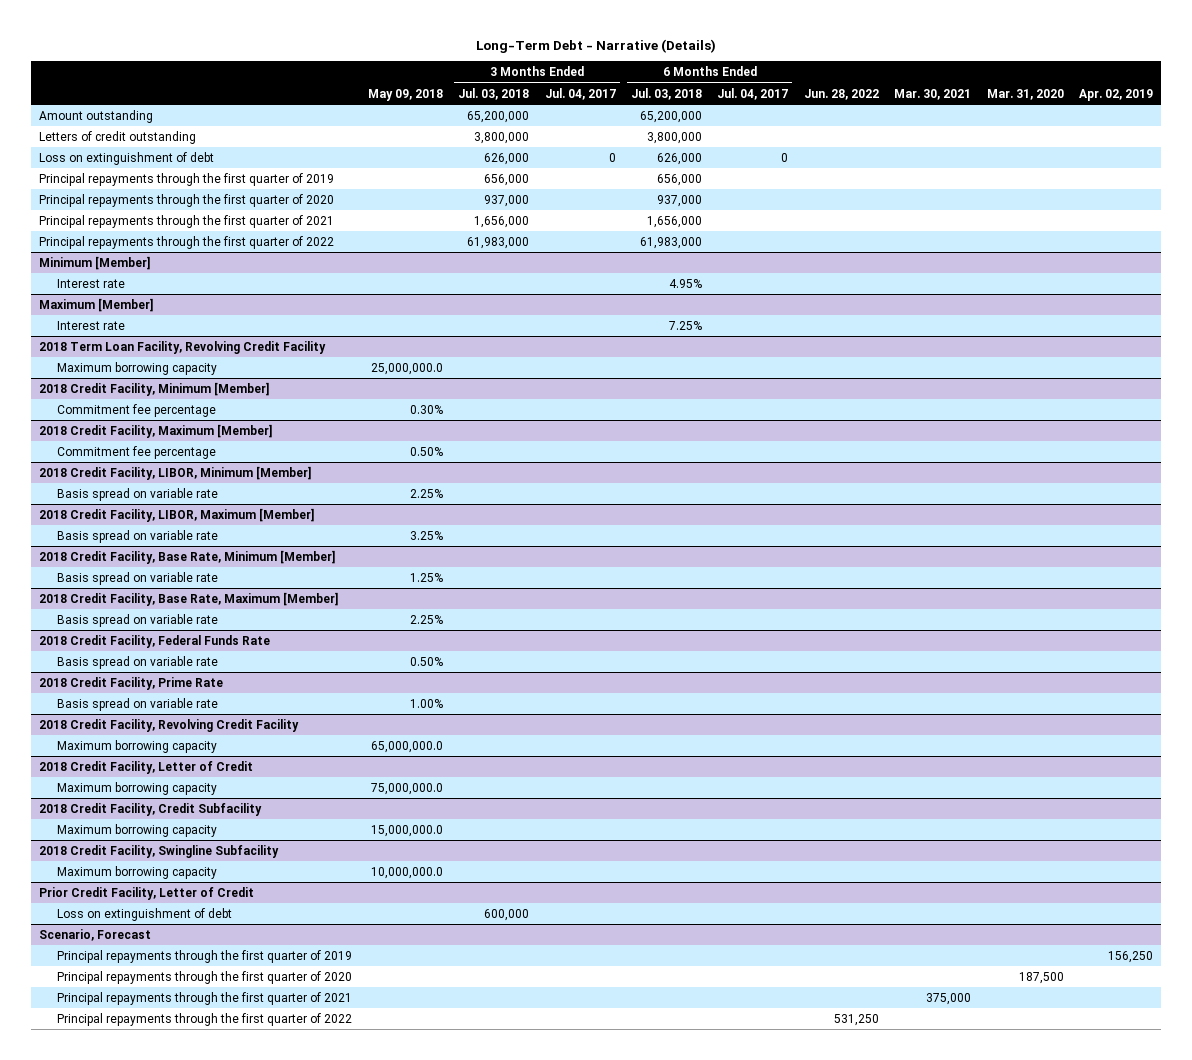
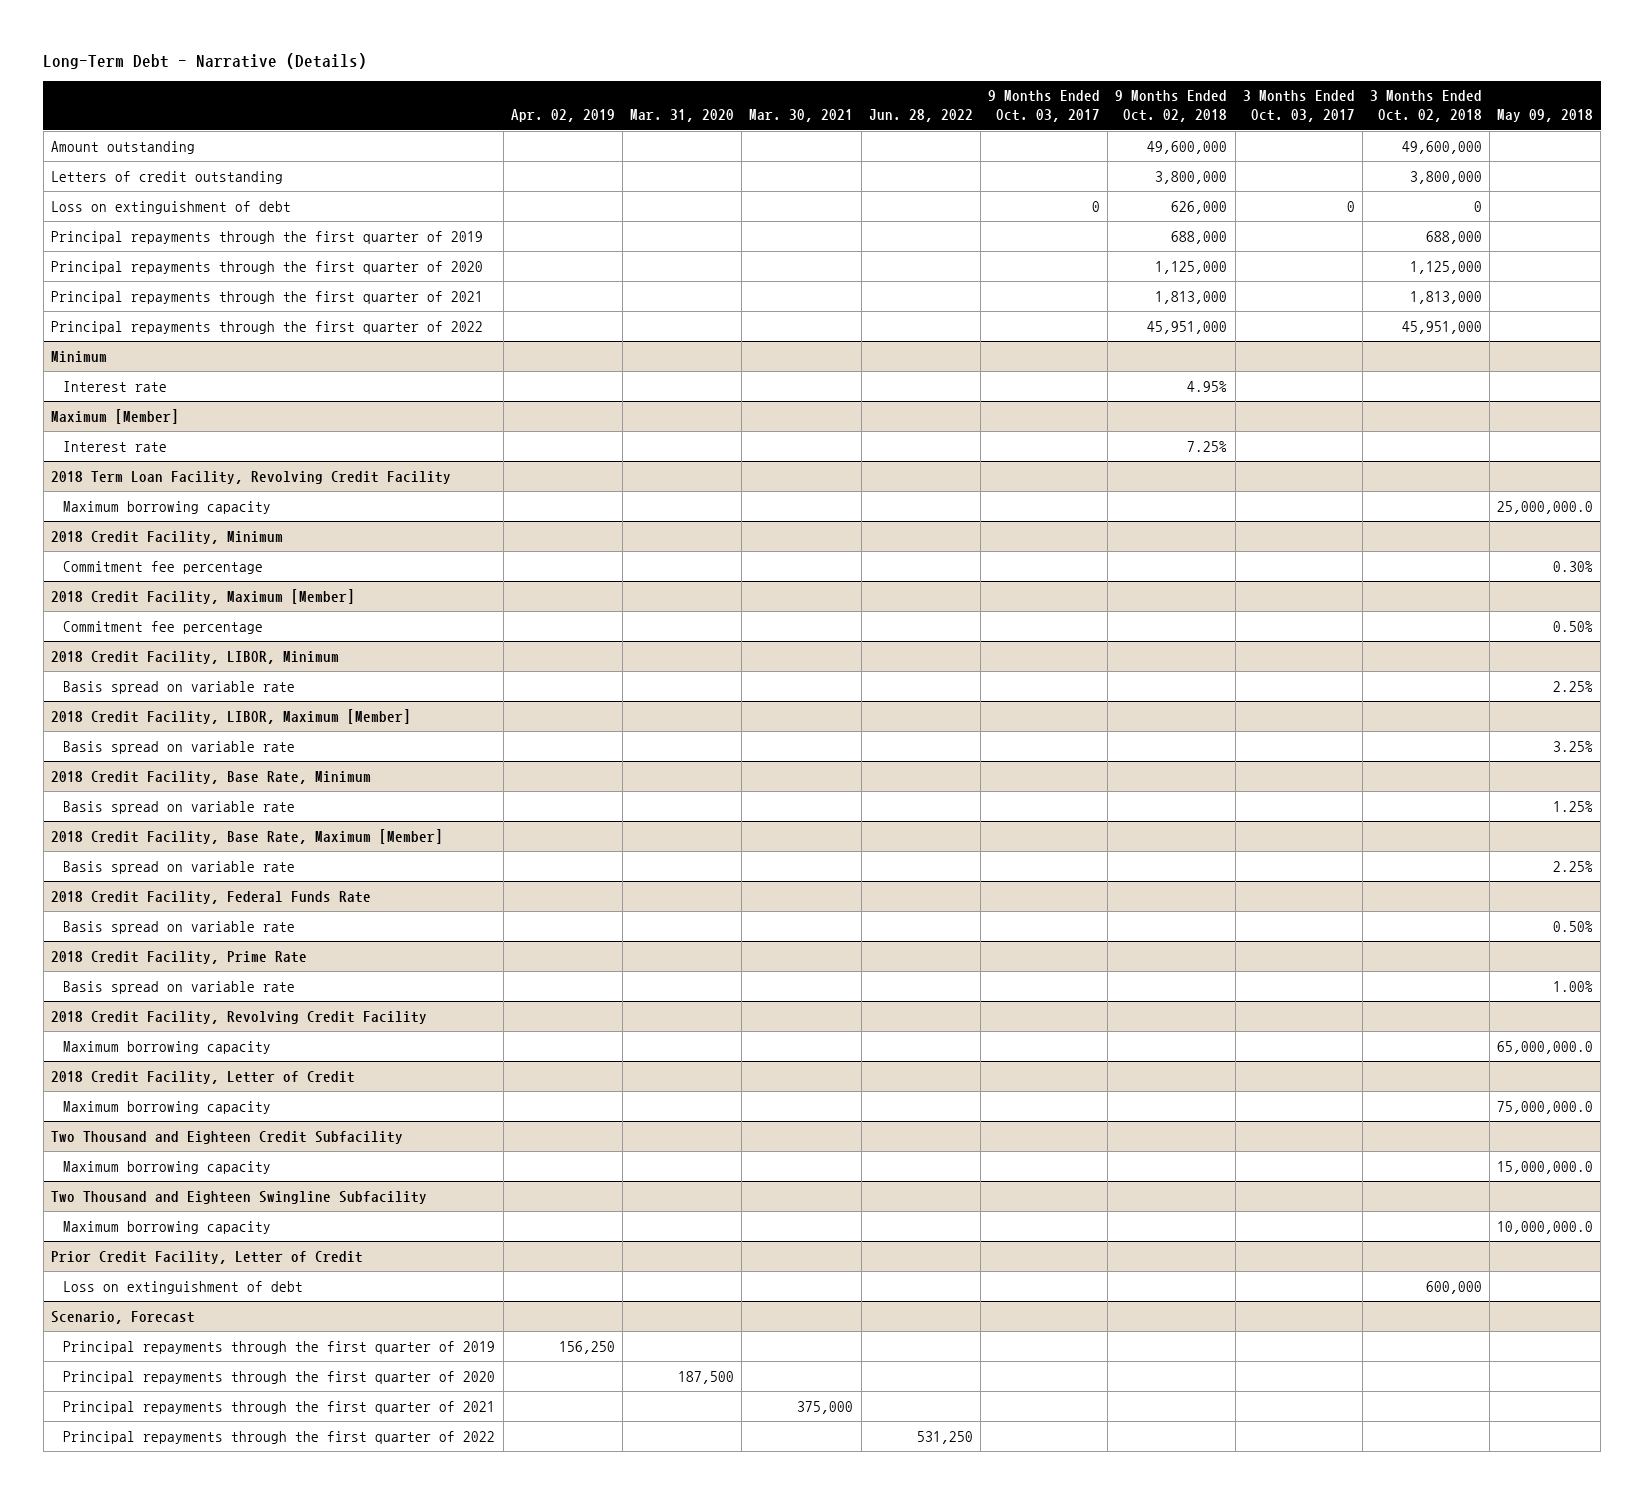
- | May 09, 2018 | 3 Months Ended Jul. 03, 2018 | 3 Months Ended Jul. 04, 2017 | 6 Months Ended Jul. 03, 2018 | 6 Months Ended Jul. 04, 2017 | Jun. 28, 2022 | Mar. 30, 2021 | Mar. 31, 2020 | Apr. 02, 2019
+ | Apr. 02, 2019 | Mar. 31, 2020 | Mar. 30, 2021 | Jun. 28, 2022 | 9 Months Ended Oct. 03, 2017 | 9 Months Ended Oct. 02, 2018 | 3 Months Ended Oct. 03, 2017 | 3 Months Ended Oct. 02, 2018 | May 09, 2018
- Minimum [Member]
+ Minimum
- 2018 Credit Facility, Minimum [Member]
+ 2018 Credit Facility, Minimum
- 2018 Credit Facility, LIBOR, Minimum [Member]
+ 2018 Credit Facility, LIBOR, Minimum
- 2018 Credit Facility, Base Rate, Minimum [Member]
+ 2018 Credit Facility, Base Rate, Minimum
- 2018 Credit Facility, Credit Subfacility
+ Two Thousand and Eighteen Credit Subfacility
- 2018 Credit Facility, Swingline Subfacility
+ Two Thousand and Eighteen Swingline Subfacility

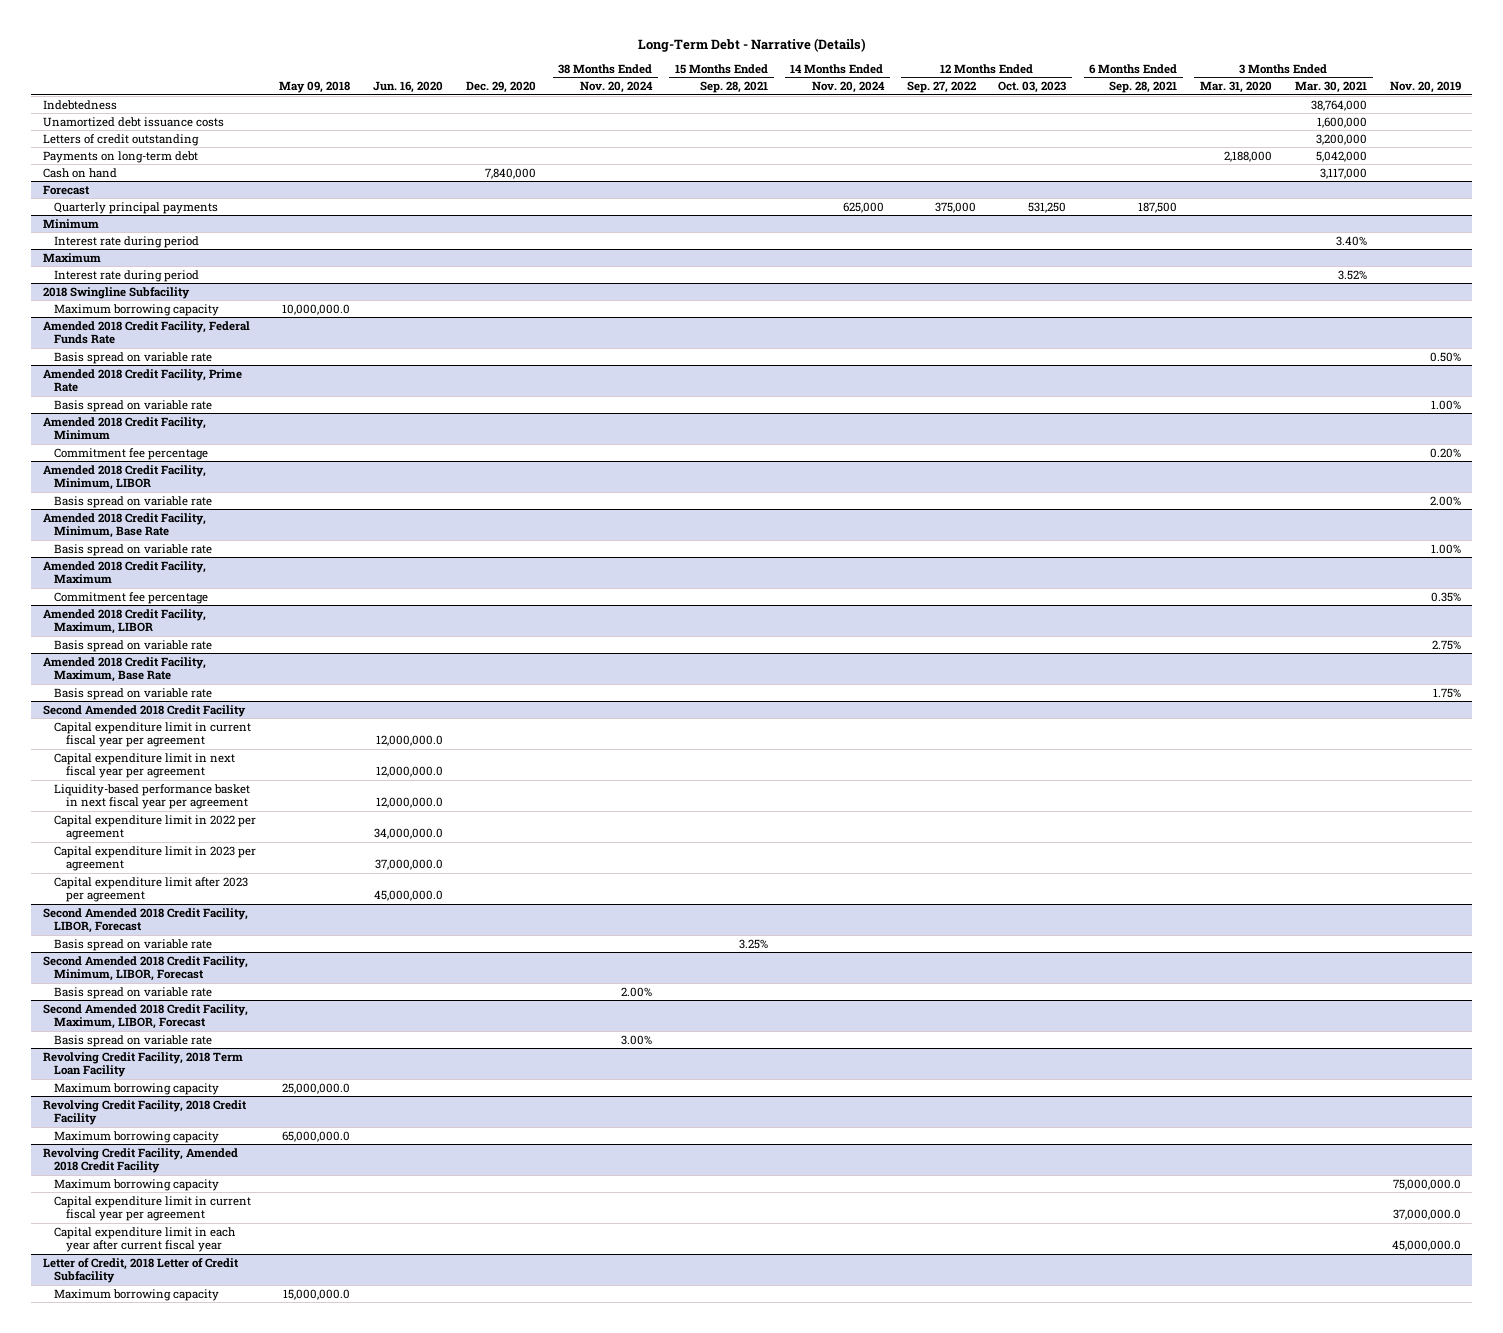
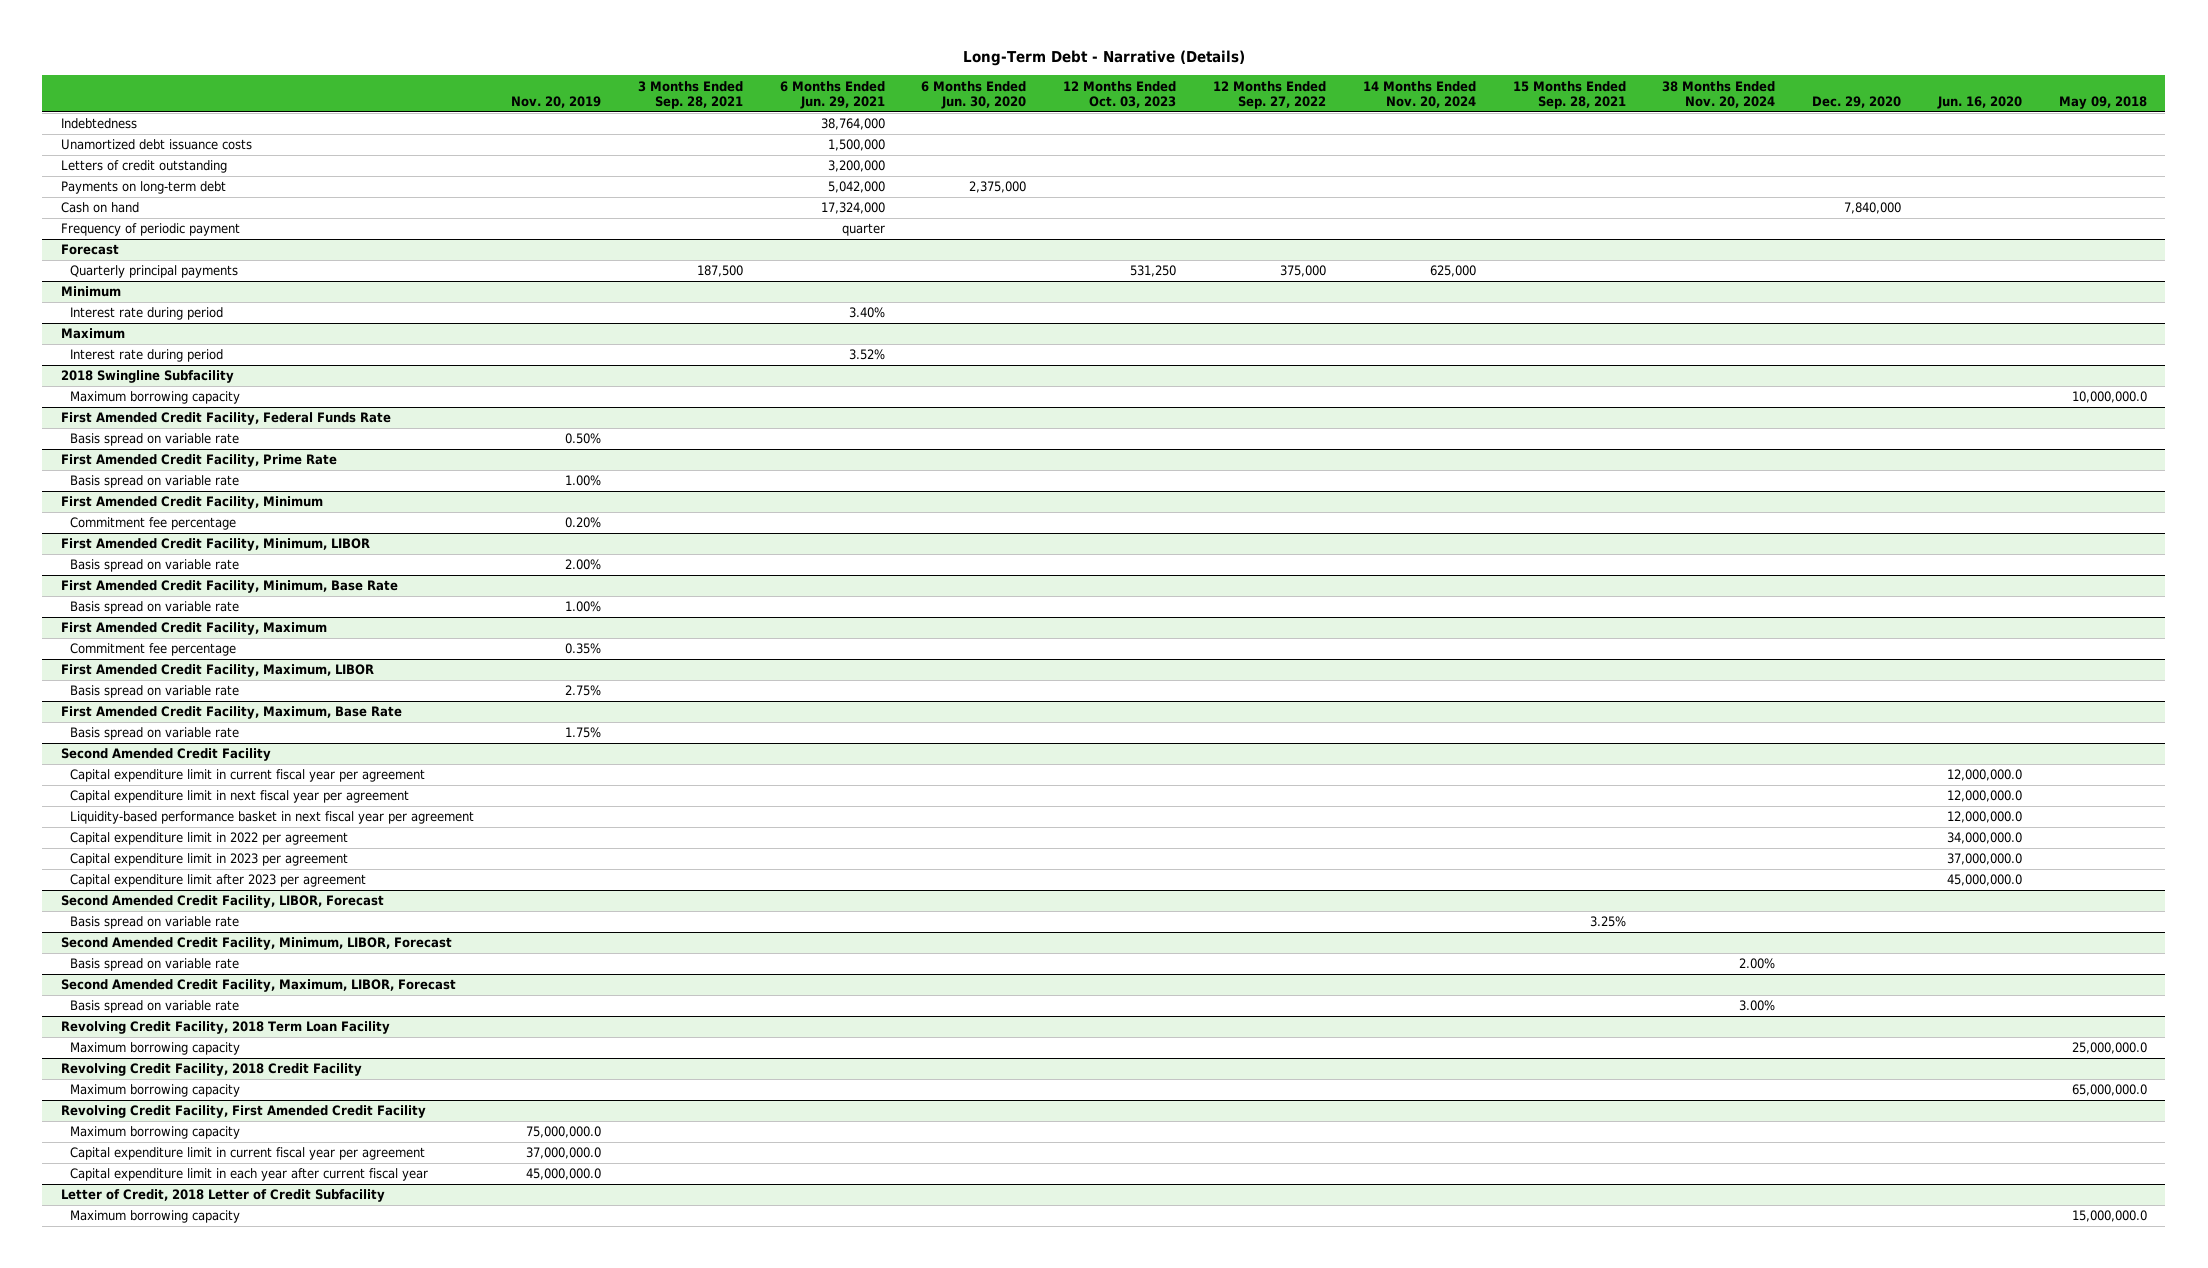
- | May 09, 2018 | Jun. 16, 2020 | Dec. 29, 2020 | 38 Months Ended Nov. 20, 2024 | 15 Months Ended Sep. 28, 2021 | 14 Months Ended Nov. 20, 2024 | 12 Months Ended Sep. 27, 2022 | 12 Months Ended Oct. 03, 2023 | 6 Months Ended Sep. 28, 2021 | 3 Months Ended Mar. 31, 2020 | 3 Months Ended Mar. 30, 2021 | Nov. 20, 2019
+ | Nov. 20, 2019 | 3 Months Ended Sep. 28, 2021 | 6 Months Ended Jun. 29, 2021 | 6 Months Ended Jun. 30, 2020 | 12 Months Ended Oct. 03, 2023 | 12 Months Ended Sep. 27, 2022 | 14 Months Ended Nov. 20, 2024 | 15 Months Ended Sep. 28, 2021 | 38 Months Ended Nov. 20, 2024 | Dec. 29, 2020 | Jun. 16, 2020 | May 09, 2018
+ Frequency of periodic payment | | | quarter | | | | | | | | |
- Amended 2018 Credit Facility, Federal Funds Rate
+ First Amended Credit Facility, Federal Funds Rate
- Amended 2018 Credit Facility, Prime Rate
+ First Amended Credit Facility, Prime Rate
- Amended 2018 Credit Facility, Minimum
+ First Amended Credit Facility, Minimum
- Amended 2018 Credit Facility, Minimum, LIBOR
+ First Amended Credit Facility, Minimum, LIBOR
- Amended 2018 Credit Facility, Minimum, Base Rate
+ First Amended Credit Facility, Minimum, Base Rate
- Amended 2018 Credit Facility, Maximum
+ First Amended Credit Facility, Maximum
- Amended 2018 Credit Facility, Maximum, LIBOR
+ First Amended Credit Facility, Maximum, LIBOR
- Amended 2018 Credit Facility, Maximum, Base Rate
+ First Amended Credit Facility, Maximum, Base Rate
- Second Amended 2018 Credit Facility
+ Second Amended Credit Facility
- Second Amended 2018 Credit Facility, LIBOR, Forecast
+ Second Amended Credit Facility, LIBOR, Forecast
- Second Amended 2018 Credit Facility, Minimum, LIBOR, Forecast
+ Second Amended Credit Facility, Minimum, LIBOR, Forecast
- Second Amended 2018 Credit Facility, Maximum, LIBOR, Forecast
+ Second Amended Credit Facility, Maximum, LIBOR, Forecast
- Revolving Credit Facility, Amended 2018 Credit Facility
+ Revolving Credit Facility, First Amended Credit Facility

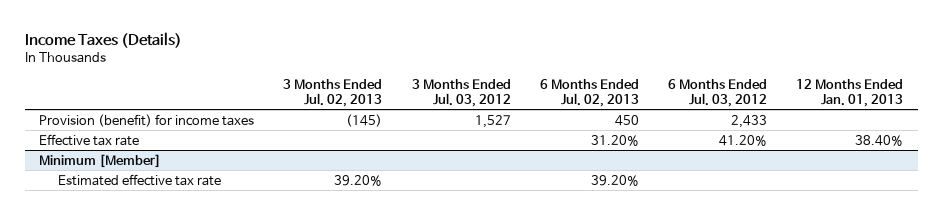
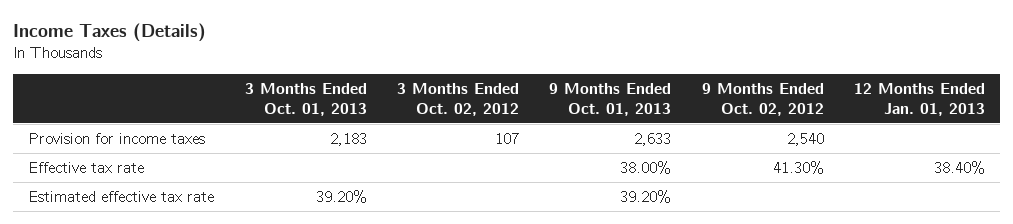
- | 3 Months Ended Jul. 02, 2013 | 3 Months Ended Jul. 03, 2012 | 6 Months Ended Jul. 02, 2013 | 6 Months Ended Jul. 03, 2012 | 12 Months Ended Jan. 01, 2013
+ | 3 Months Ended Oct. 01, 2013 | 3 Months Ended Oct. 02, 2012 | 9 Months Ended Oct. 01, 2013 | 9 Months Ended Oct. 02, 2012 | 12 Months Ended Jan. 01, 2013
- Provision (benefit) for income taxes | (145) | 1,527 | 450 | 2,433 |
+ Provision for income taxes | 2,183 | 107 | 2,633 | 2,540 |
- Minimum [Member]
- Estimated effective tax rate | 39.20% | | 39.20% | |
+ Estimated effective tax rate | 39.20% | | 39.20% | |

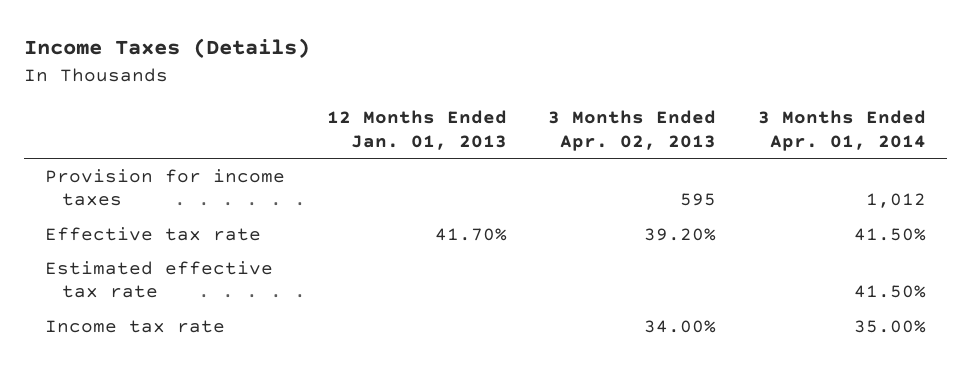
- | 3 Months Ended Oct. 01, 2013 | 3 Months Ended Oct. 02, 2012 | 9 Months Ended Oct. 01, 2013 | 9 Months Ended Oct. 02, 2012 | 12 Months Ended Jan. 01, 2013
+ | 12 Months Ended Jan. 01, 2013 | 3 Months Ended Apr. 02, 2013 | 3 Months Ended Apr. 01, 2014
- Effective tax rate | | | 38.00% | 41.30% | 38.40%
+ Effective tax rate | 41.70% | 39.20% | 41.50%
+ Income tax rate | | 34.00% | 35.00%

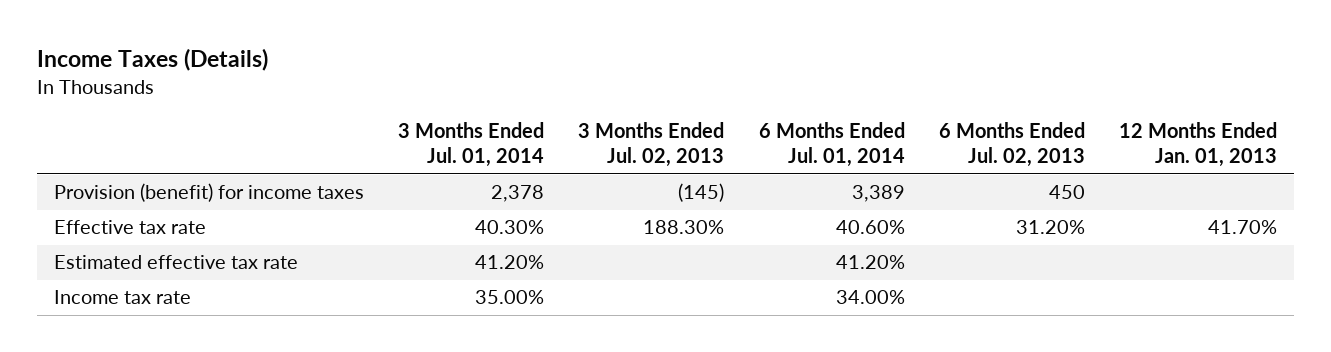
- | 12 Months Ended Jan. 01, 2013 | 3 Months Ended Apr. 02, 2013 | 3 Months Ended Apr. 01, 2014
+ | 3 Months Ended Jul. 01, 2014 | 3 Months Ended Jul. 02, 2013 | 6 Months Ended Jul. 01, 2014 | 6 Months Ended Jul. 02, 2013 | 12 Months Ended Jan. 01, 2013
- Provision for income taxes | | 595 | 1,012
+ Provision (benefit) for income taxes | 2,378 | (145) | 3,389 | 450 |

